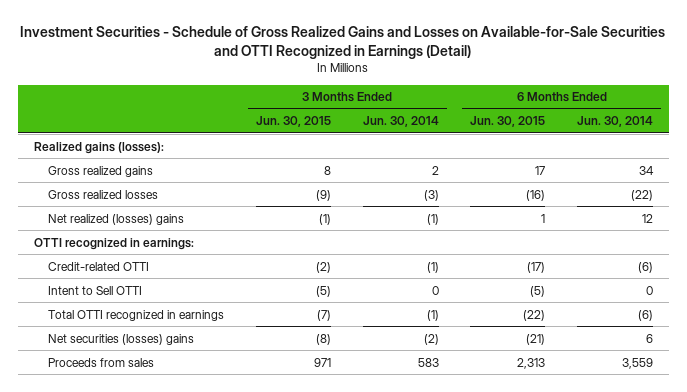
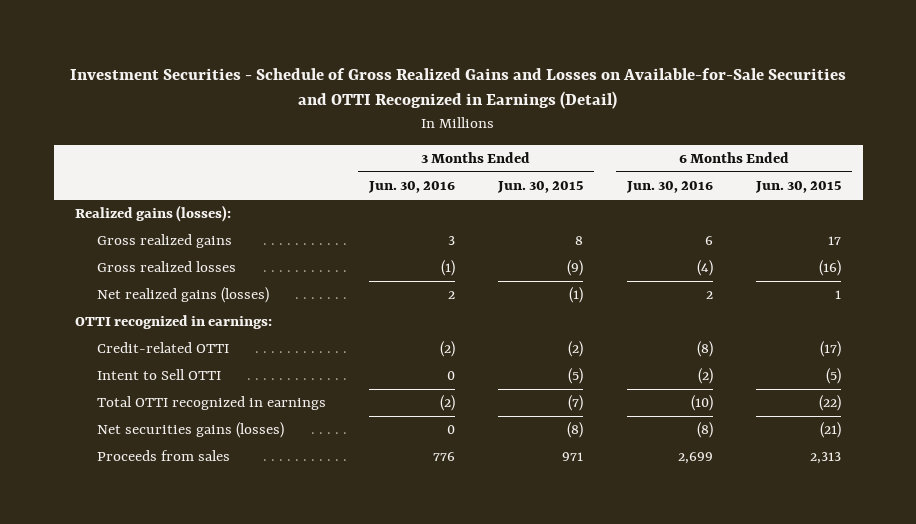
- | 3 Months Ended Jun. 30, 2015 | 3 Months Ended Jun. 30, 2014 | 6 Months Ended Jun. 30, 2015 | 6 Months Ended Jun. 30, 2014
+ | 3 Months Ended Jun. 30, 2016 | 3 Months Ended Jun. 30, 2015 | 6 Months Ended Jun. 30, 2016 | 6 Months Ended Jun. 30, 2015
- Net realized (losses) gains | (1) | (1) | 1 | 12
+ Net realized gains (losses) | 2 | (1) | 2 | 1
- Net securities (losses) gains | (8) | (2) | (21) | 6
+ Net securities gains (losses) | 0 | (8) | (8) | (21)

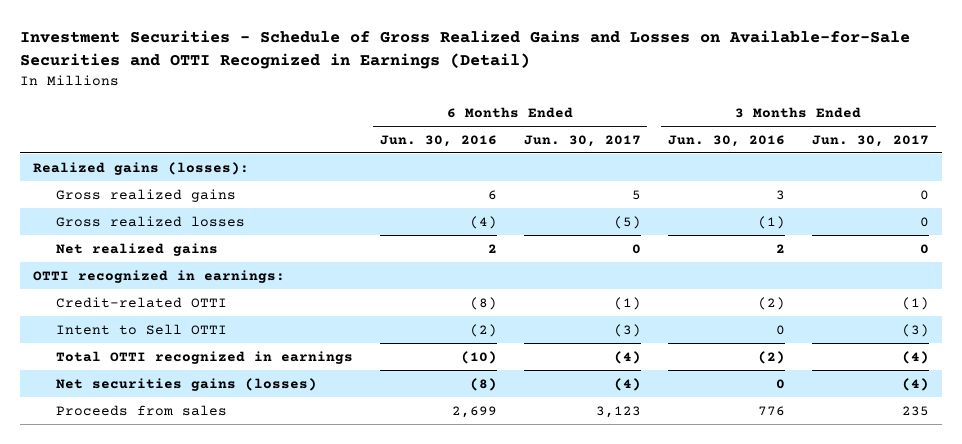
- | 3 Months Ended Jun. 30, 2016 | 3 Months Ended Jun. 30, 2015 | 6 Months Ended Jun. 30, 2016 | 6 Months Ended Jun. 30, 2015
+ | 6 Months Ended Jun. 30, 2016 | 6 Months Ended Jun. 30, 2017 | 3 Months Ended Jun. 30, 2016 | 3 Months Ended Jun. 30, 2017
- Net realized gains (losses) | 2 | (1) | 2 | 1
+ Net realized gains | 2 | 0 | 2 | 0

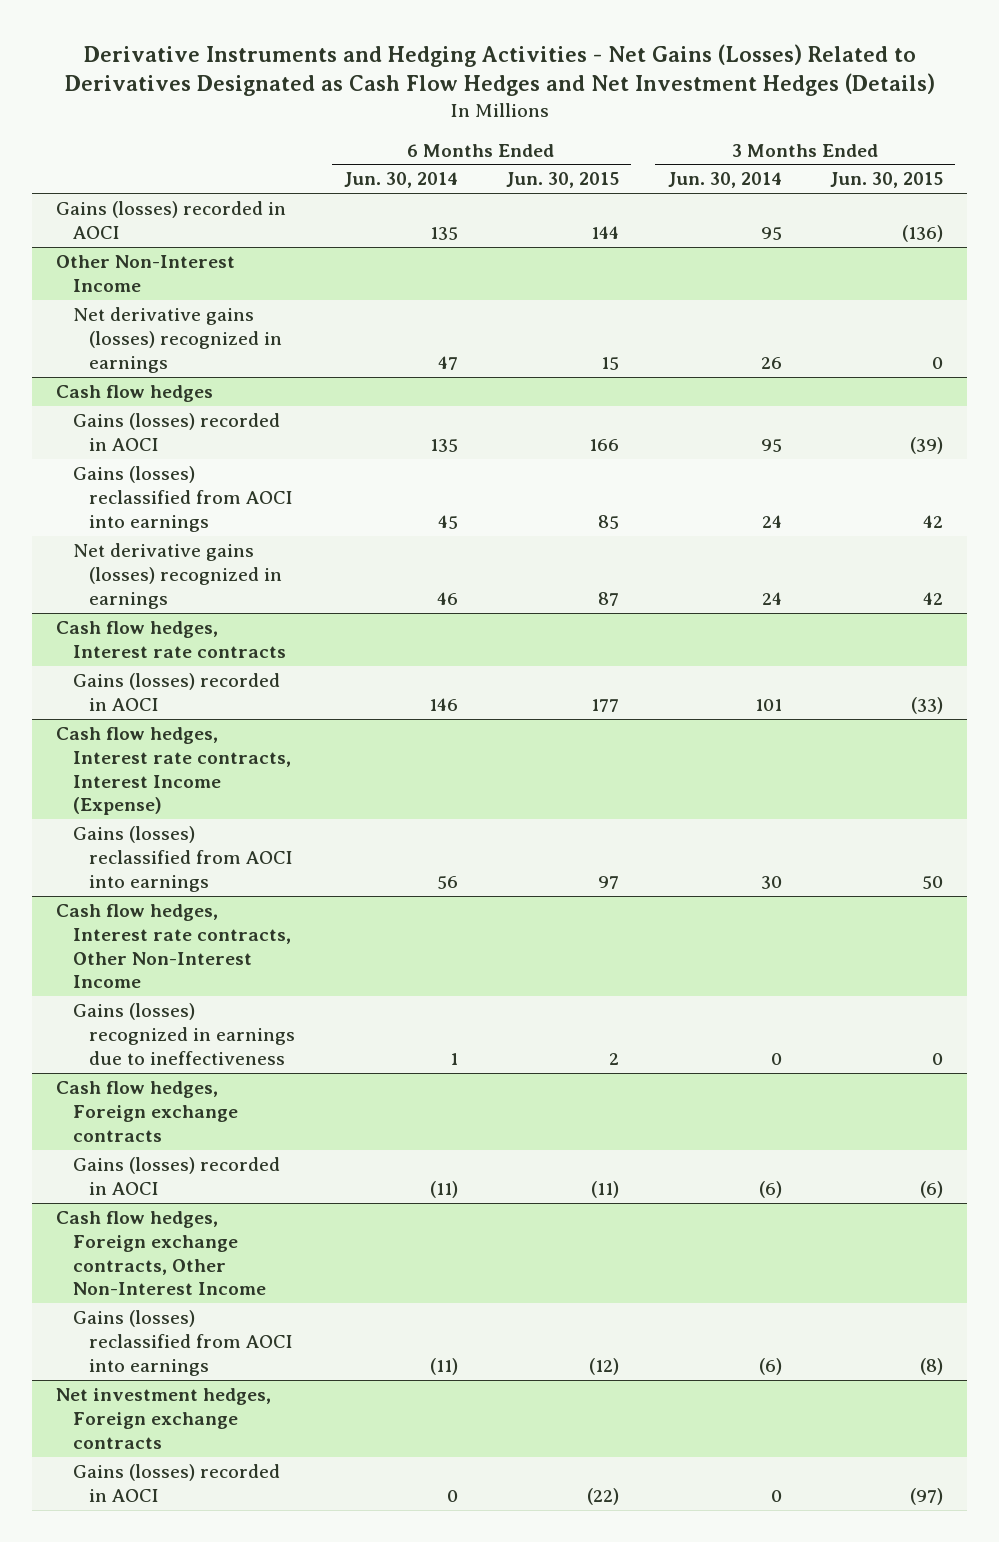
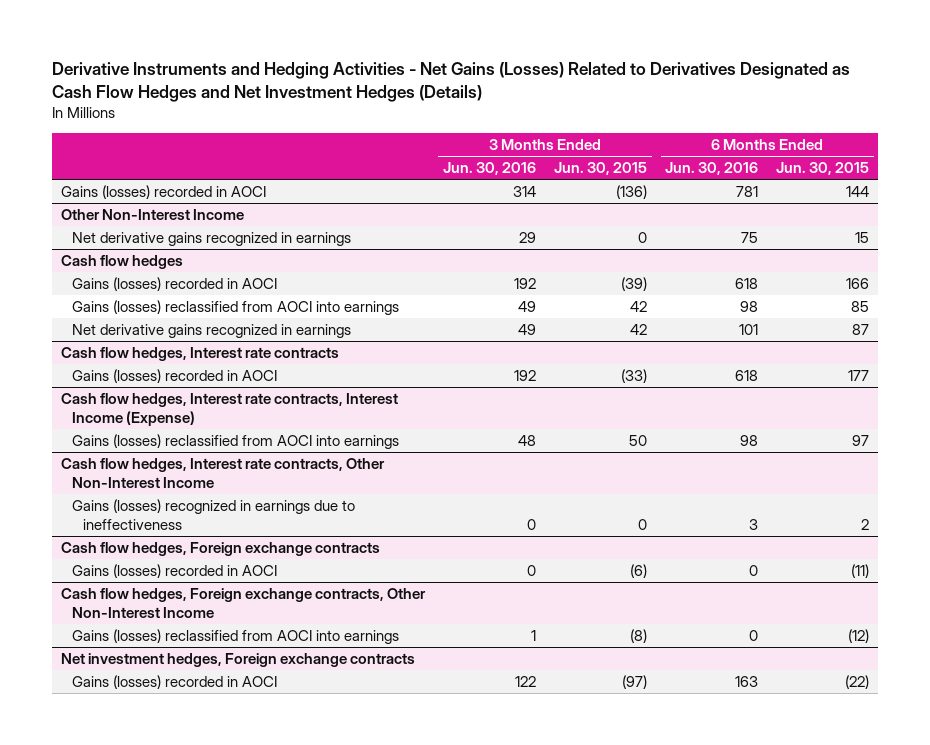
- | 6 Months Ended Jun. 30, 2014 | 6 Months Ended Jun. 30, 2015 | 3 Months Ended Jun. 30, 2014 | 3 Months Ended Jun. 30, 2015
+ | 3 Months Ended Jun. 30, 2016 | 3 Months Ended Jun. 30, 2015 | 6 Months Ended Jun. 30, 2016 | 6 Months Ended Jun. 30, 2015
@ Other Non-Interest Income
- Net derivative gains (losses) recognized in earnings | 47 | 15 | 26 | 0
+ Net derivative gains recognized in earnings | 29 | 0 | 75 | 15
@ Cash flow hedges
- Net derivative gains (losses) recognized in earnings | 46 | 87 | 24 | 42
+ Net derivative gains recognized in earnings | 49 | 42 | 101 | 87

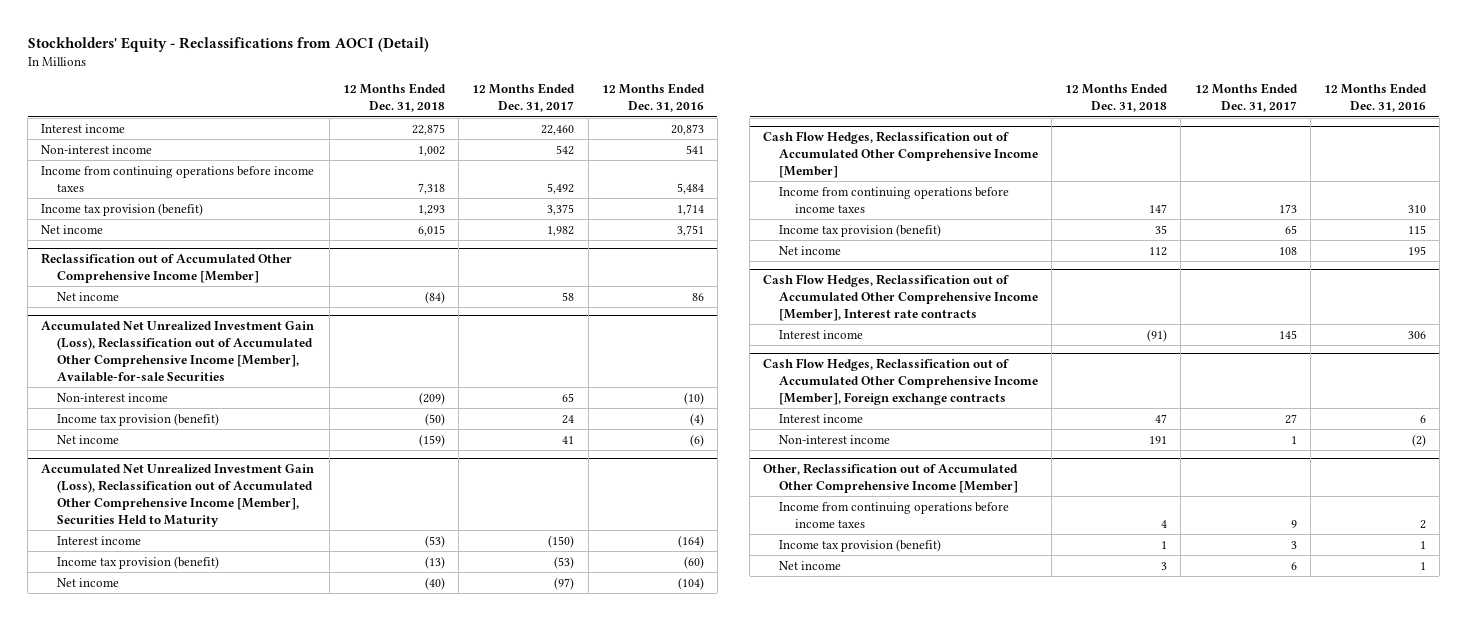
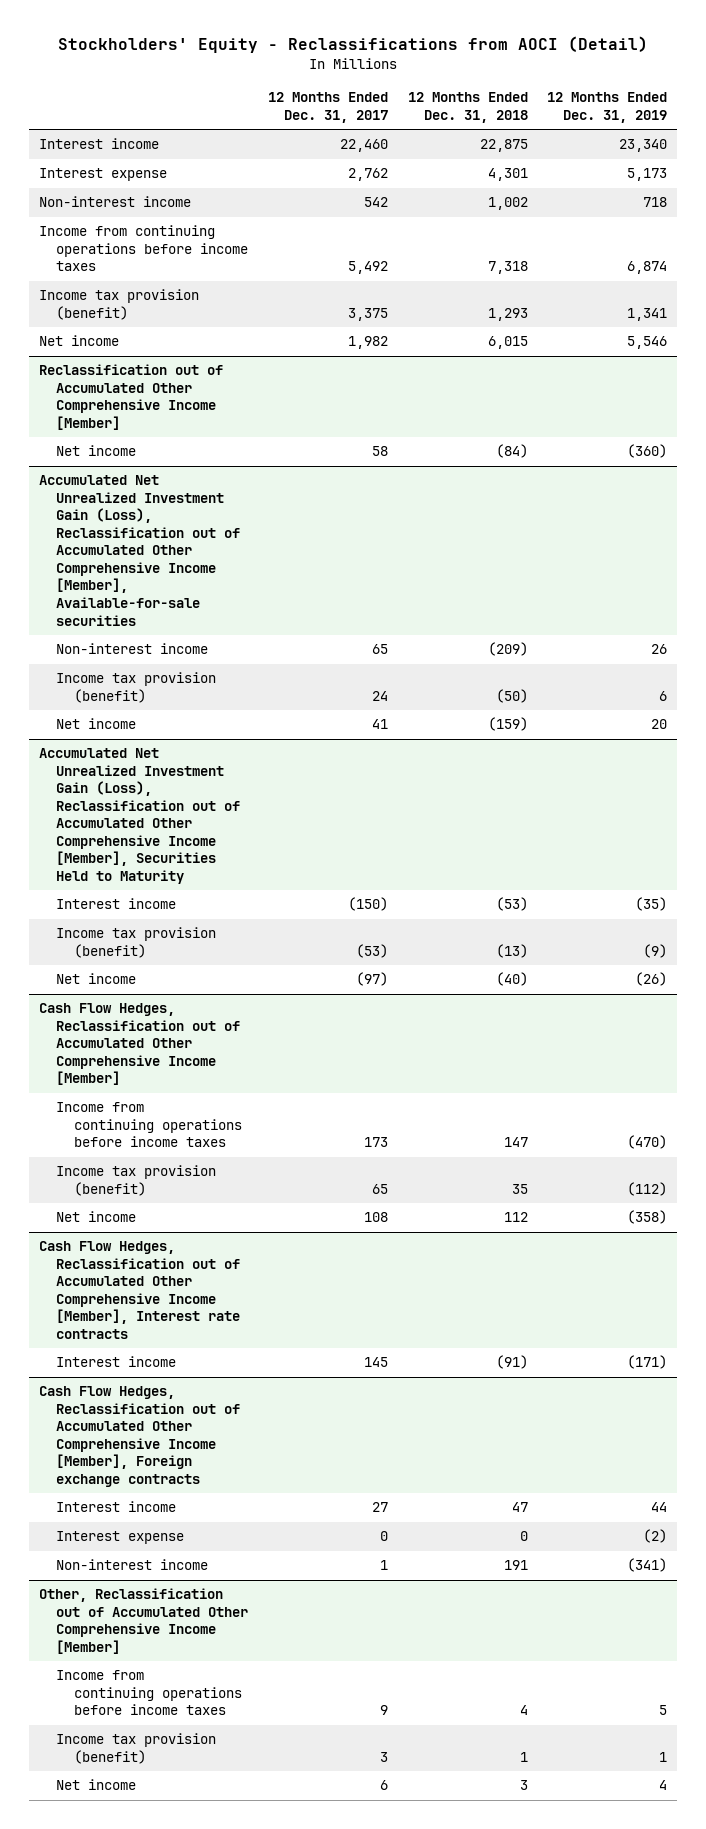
- | 12 Months Ended Dec. 31, 2018 | 12 Months Ended Dec. 31, 2017 | 12 Months Ended Dec. 31, 2016
+ | 12 Months Ended Dec. 31, 2017 | 12 Months Ended Dec. 31, 2018 | 12 Months Ended Dec. 31, 2019
+ Interest expense | 2,762 | 4,301 | 5,173
- Accumulated Net Unrealized Investment Gain (Loss), Reclassification out of Accumulated Other Comprehensive Income [Member], Available-for-sale Securities
+ Accumulated Net Unrealized Investment Gain (Loss), Reclassification out of Accumulated Other Comprehensive Income [Member], Available-for-sale securities
@ Cash Flow Hedges, Reclassification out of Accumulated Other Comprehensive Income [Member], Foreign exchange contracts
+ Interest expense | 0 | 0 | (2)

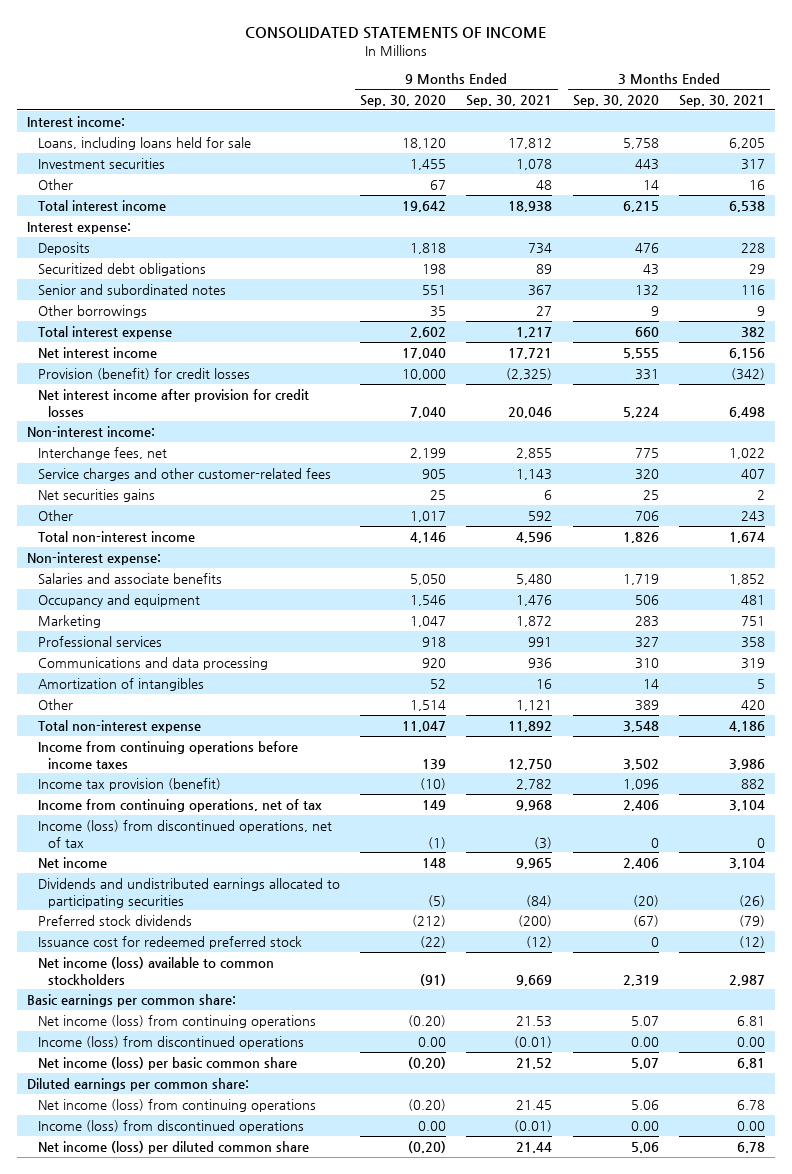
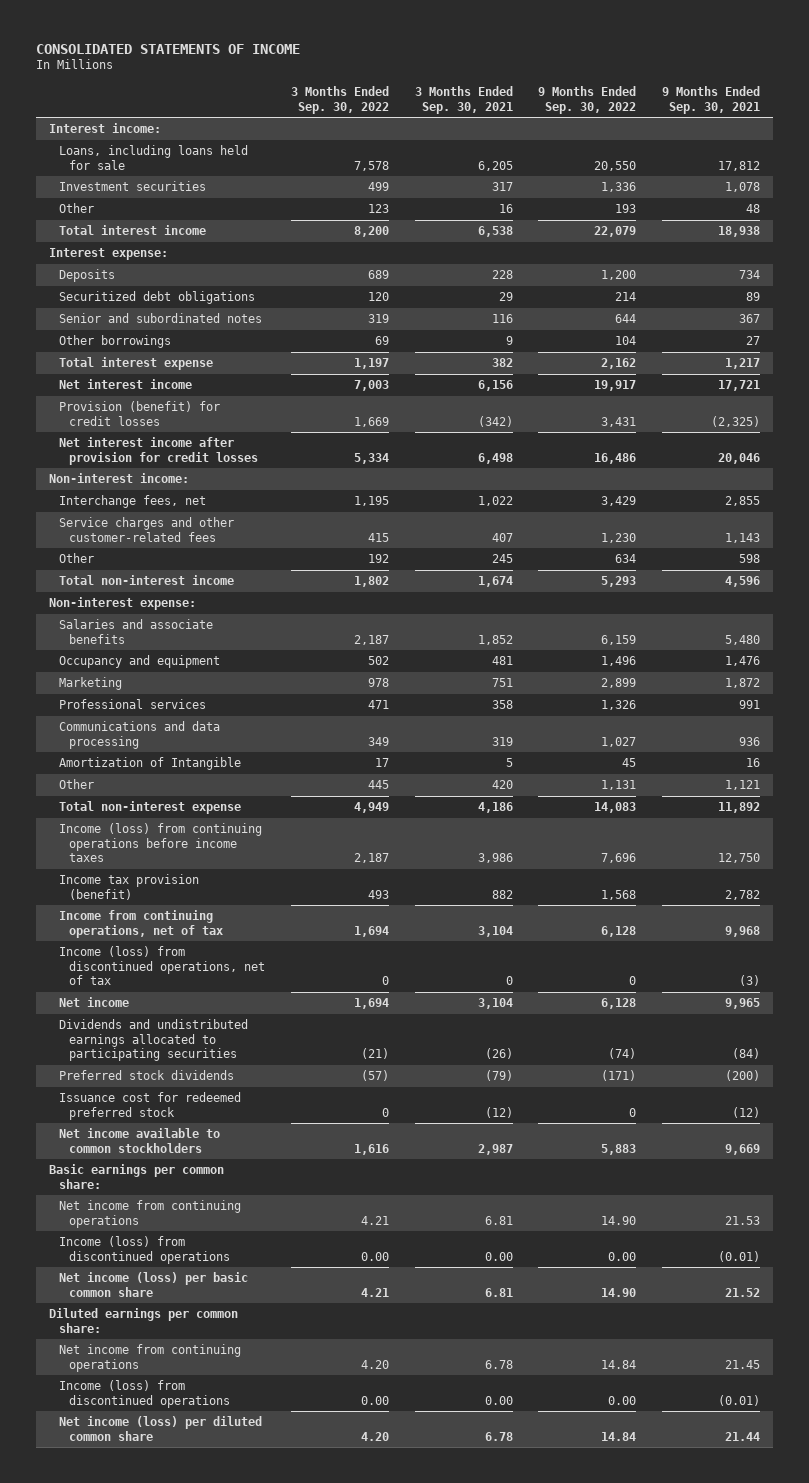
- | 9 Months Ended Sep. 30, 2020 | 9 Months Ended Sep. 30, 2021 | 3 Months Ended Sep. 30, 2020 | 3 Months Ended Sep. 30, 2021
+ | 3 Months Ended Sep. 30, 2022 | 3 Months Ended Sep. 30, 2021 | 9 Months Ended Sep. 30, 2022 | 9 Months Ended Sep. 30, 2021
- Net securities gains | 25 | 6 | 25 | 2
- Other | 1,017 | 592 | 706 | 243
+ Other | 192 | 245 | 634 | 598
- Amortization of intangibles | 52 | 16 | 14 | 5
+ Amortization of Intangible | 17 | 5 | 45 | 16
- Income from continuing operations before income taxes | 139 | 12,750 | 3,502 | 3,986
+ Income (loss) from continuing operations before income taxes | 2,187 | 3,986 | 7,696 | 12,750
- Net income (loss) available to common stockholders | (91) | 9,669 | 2,319 | 2,987
+ Net income available to common stockholders | 1,616 | 2,987 | 5,883 | 9,669
- Net income (loss) from continuing operations | (0.20) | 21.53 | 5.07 | 6.81
+ Net income from continuing operations | 4.21 | 6.81 | 14.90 | 21.53
- Net income (loss) from continuing operations | (0.20) | 21.45 | 5.06 | 6.78
+ Net income from continuing operations | 4.20 | 6.78 | 14.84 | 21.45

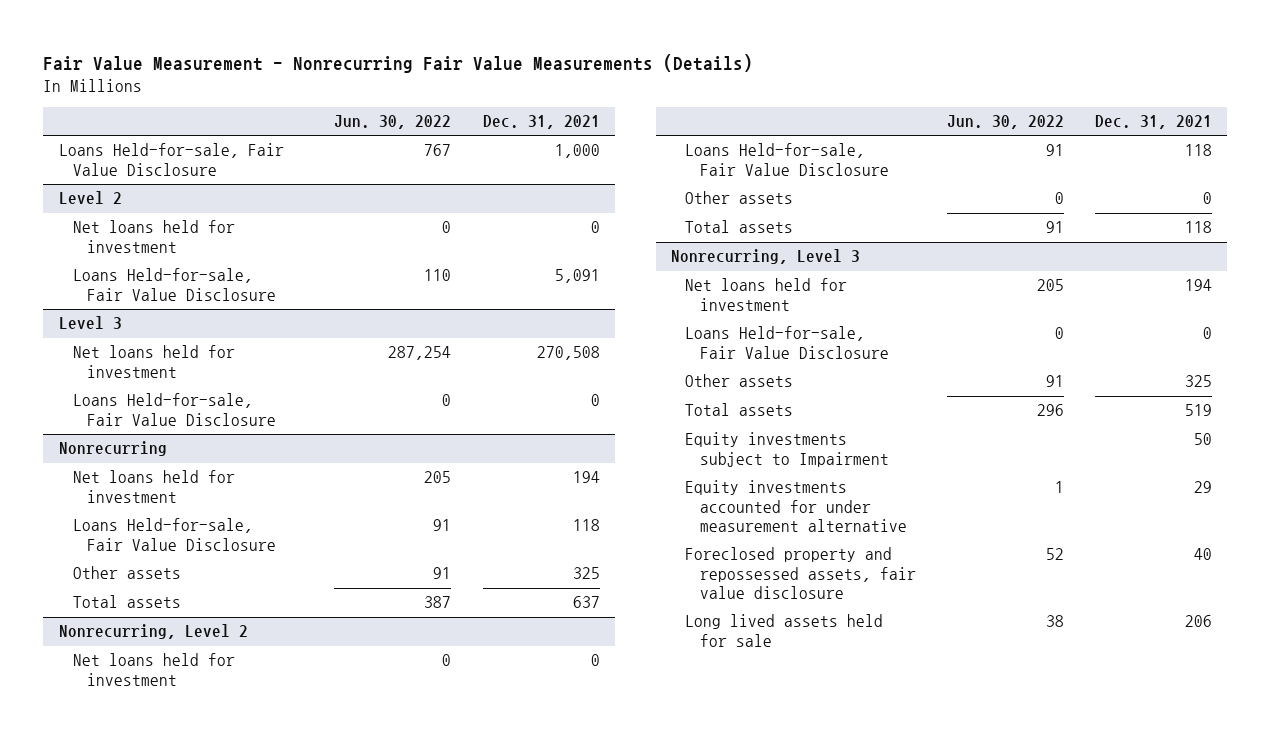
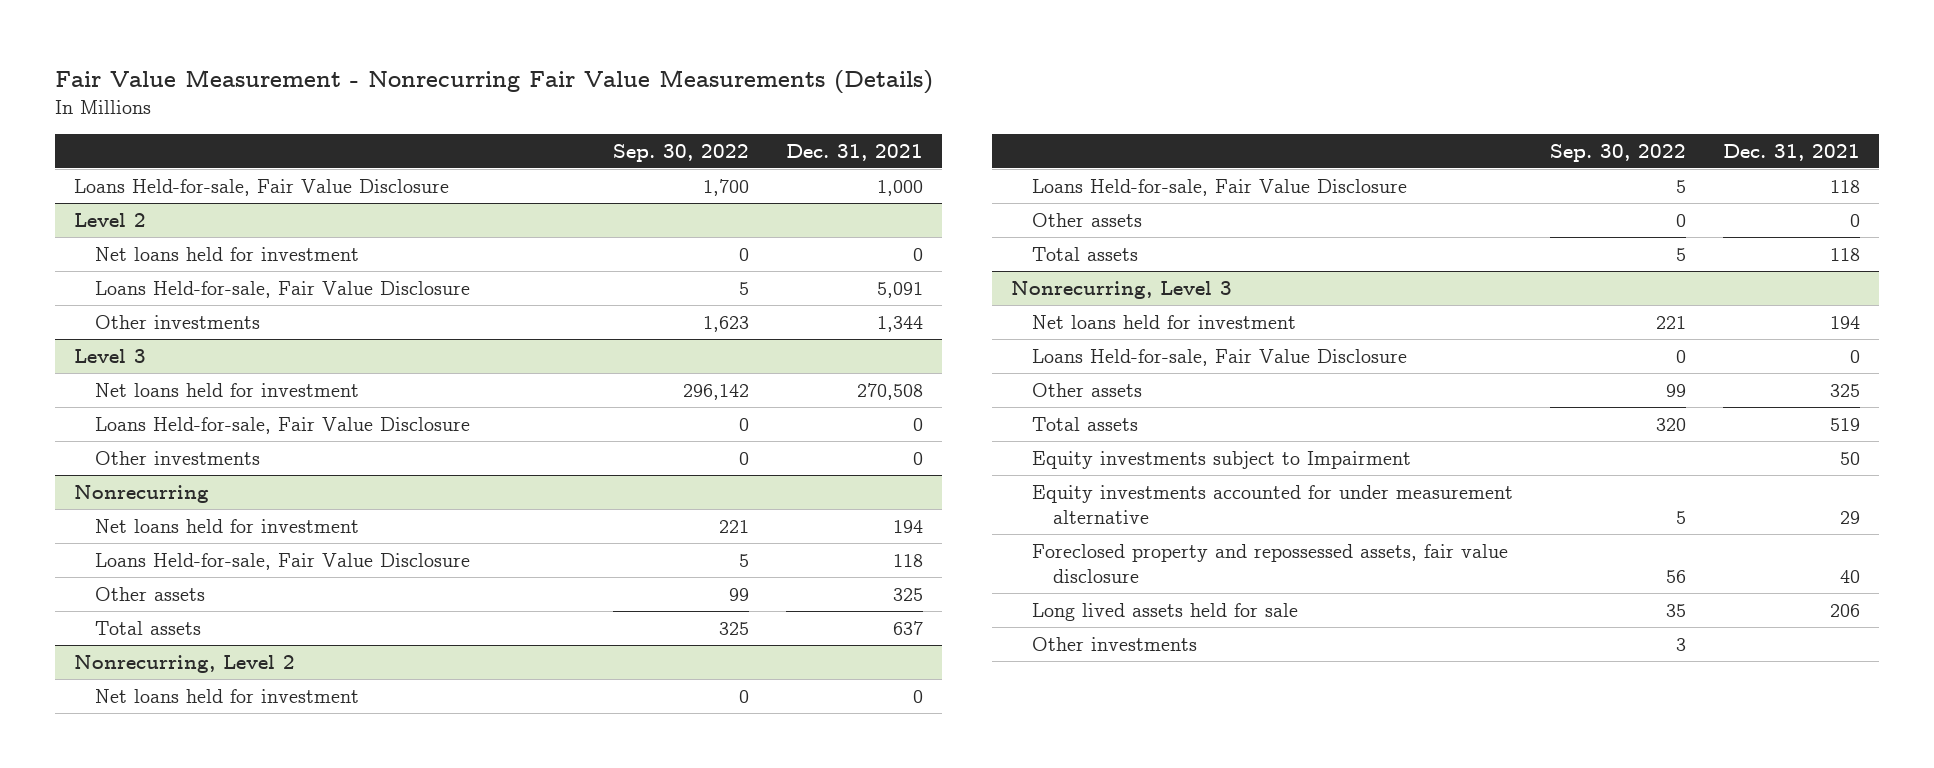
- | Jun. 30, 2022 | Dec. 31, 2021
+ | Sep. 30, 2022 | Dec. 31, 2021
@ Level 2
+ Other investments | 1,623 | 1,344
@ Level 3
+ Other investments | 0 | 0
@ Nonrecurring, Level 3
+ Other investments | 3 |

